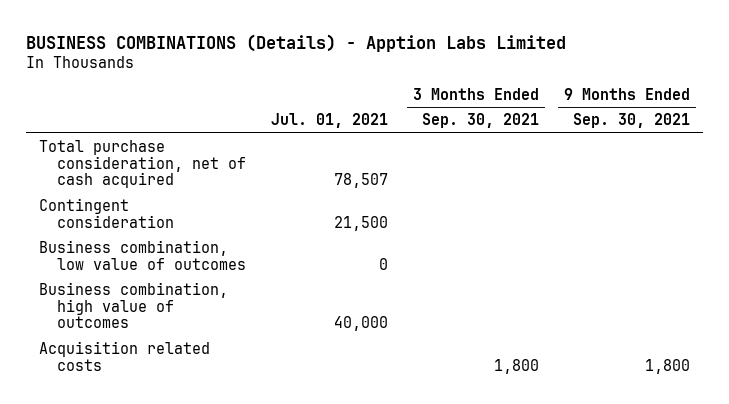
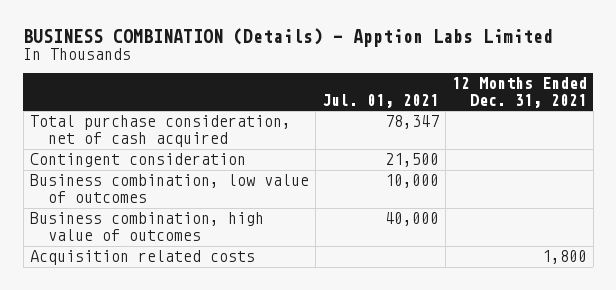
- BUSINESS COMBINATIONS (Details) - Apption Labs Limited
+ BUSINESS COMBINATION (Details) - Apption Labs Limited
- | Jul. 01, 2021 | 3 Months Ended Sep. 30, 2021 | 9 Months Ended Sep. 30, 2021
+ | Jul. 01, 2021 | 12 Months Ended Dec. 31, 2021
- Total purchase consideration, net of cash acquired | 78,507 | |
+ Total purchase consideration, net of cash acquired | 78,347 |
- Business combination, low value of outcomes | 0 | |
+ Business combination, low value of outcomes | 10,000 |

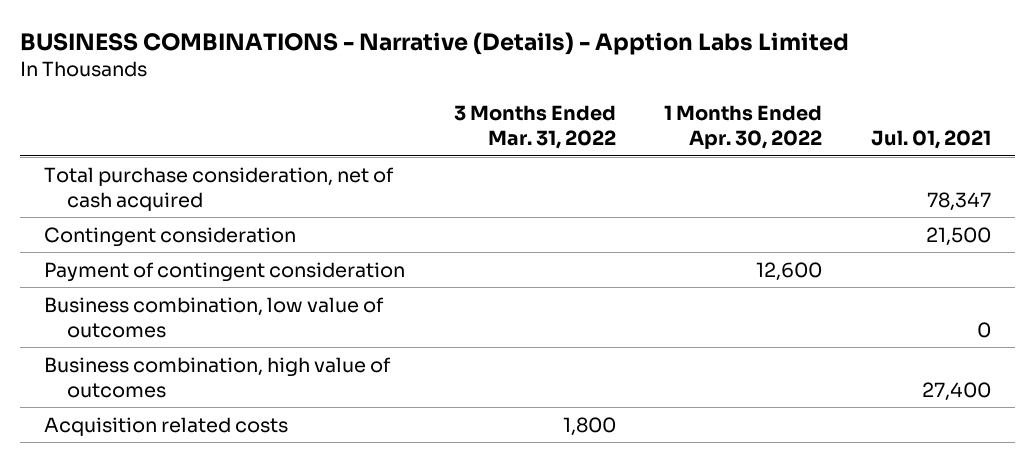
- BUSINESS COMBINATION (Details) - Apption Labs Limited
+ BUSINESS COMBINATIONS - Narrative (Details) - Apption Labs Limited
- | Jul. 01, 2021 | 12 Months Ended Dec. 31, 2021
+ | 3 Months Ended Mar. 31, 2022 | 1 Months Ended Apr. 30, 2022 | Jul. 01, 2021
- Business combination, low value of outcomes | 10,000 |
- Business combination, high value of outcomes | 40,000 |
+ Payment of contingent consideration | | 12,600 |
+ Business combination, low value of outcomes | | | 0
+ Business combination, high value of outcomes | | | 27,400

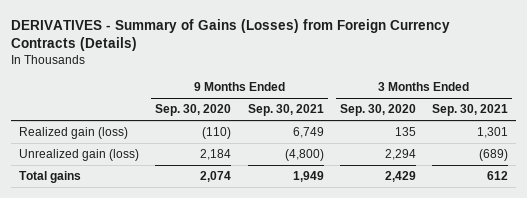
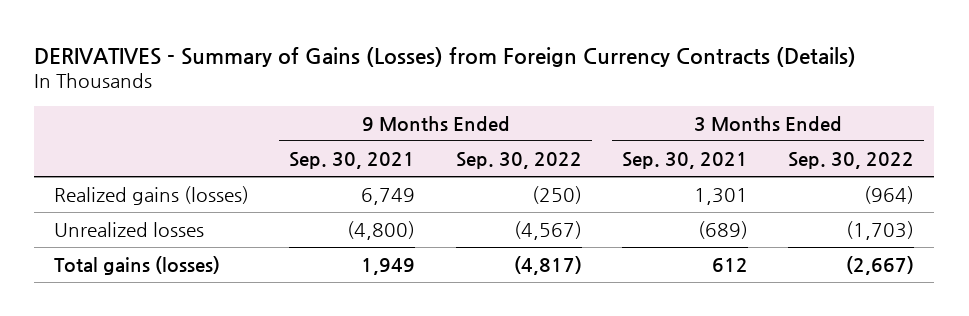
- | 9 Months Ended Sep. 30, 2020 | 9 Months Ended Sep. 30, 2021 | 3 Months Ended Sep. 30, 2020 | 3 Months Ended Sep. 30, 2021
+ | 9 Months Ended Sep. 30, 2021 | 9 Months Ended Sep. 30, 2022 | 3 Months Ended Sep. 30, 2021 | 3 Months Ended Sep. 30, 2022
- Realized gain (loss) | (110) | 6,749 | 135 | 1,301
- Unrealized gain (loss) | 2,184 | (4,800) | 2,294 | (689)
- Total gains | 2,074 | 1,949 | 2,429 | 612
+ Realized gains (losses) | 6,749 | (250) | 1,301 | (964)
+ Unrealized losses | (4,800) | (4,567) | (689) | (1,703)
+ Total gains (losses) | 1,949 | (4,817) | 612 | (2,667)

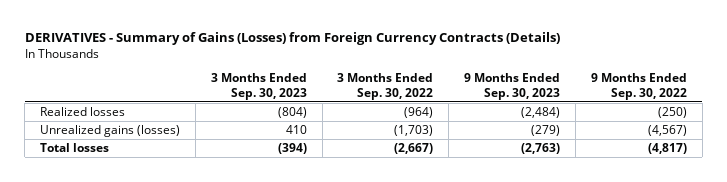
- | 9 Months Ended Sep. 30, 2021 | 9 Months Ended Sep. 30, 2022 | 3 Months Ended Sep. 30, 2021 | 3 Months Ended Sep. 30, 2022
+ | 3 Months Ended Sep. 30, 2023 | 3 Months Ended Sep. 30, 2022 | 9 Months Ended Sep. 30, 2023 | 9 Months Ended Sep. 30, 2022
- Realized gains (losses) | 6,749 | (250) | 1,301 | (964)
- Unrealized losses | (4,800) | (4,567) | (689) | (1,703)
- Total gains (losses) | 1,949 | (4,817) | 612 | (2,667)
+ Realized losses | (804) | (964) | (2,484) | (250)
+ Unrealized gains (losses) | 410 | (1,703) | (279) | (4,567)
+ Total losses | (394) | (2,667) | (2,763) | (4,817)

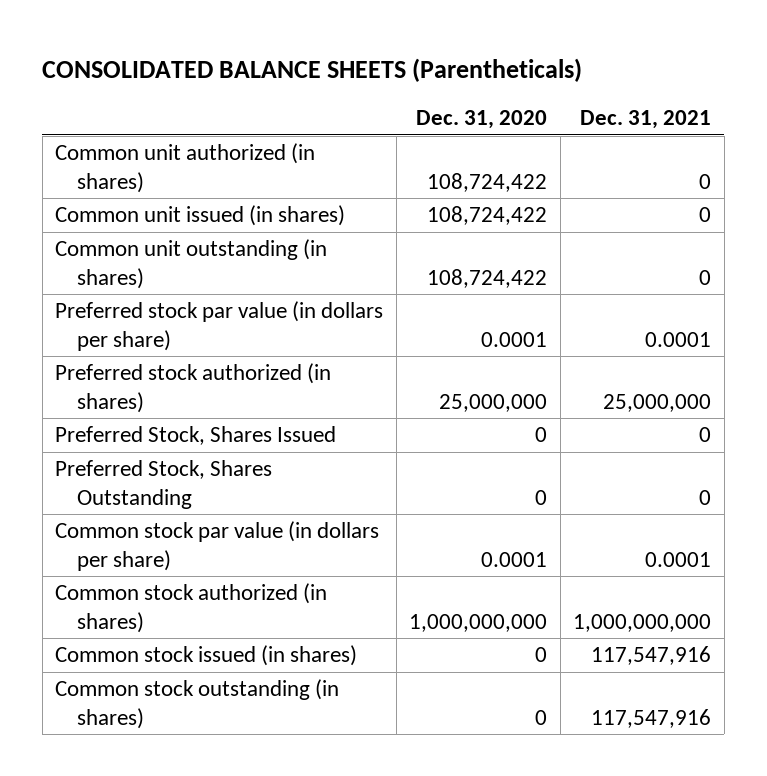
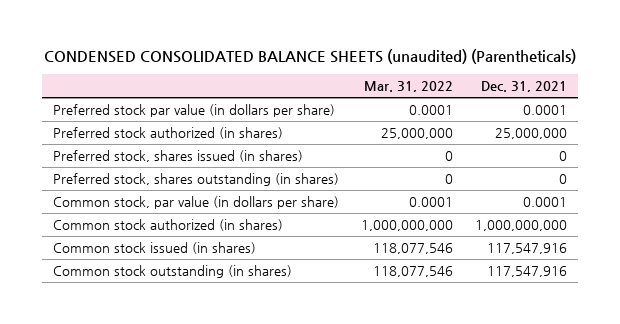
- CONSOLIDATED BALANCE SHEETS (Parentheticals)
+ CONDENSED CONSOLIDATED BALANCE SHEETS (unaudited) (Parentheticals)
- | Dec. 31, 2020 | Dec. 31, 2021
+ | Mar. 31, 2022 | Dec. 31, 2021
- Common unit authorized (in shares) | 108,724,422 | 0
- Common unit issued (in shares) | 108,724,422 | 0
- Common unit outstanding (in shares) | 108,724,422 | 0
- Preferred Stock, Shares Issued | 0 | 0
- Preferred Stock, Shares Outstanding | 0 | 0
- Common stock par value (in dollars per share) | 0.0001 | 0.0001
+ Preferred stock, shares issued (in shares) | 0 | 0
+ Preferred stock, shares outstanding (in shares) | 0 | 0
+ Common stock, par value (in dollars per share) | 0.0001 | 0.0001

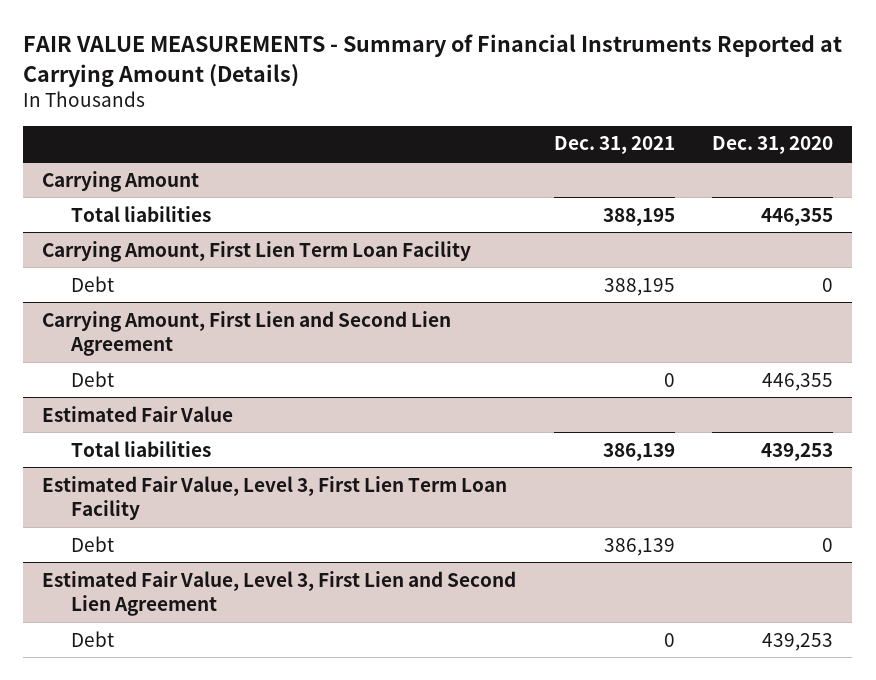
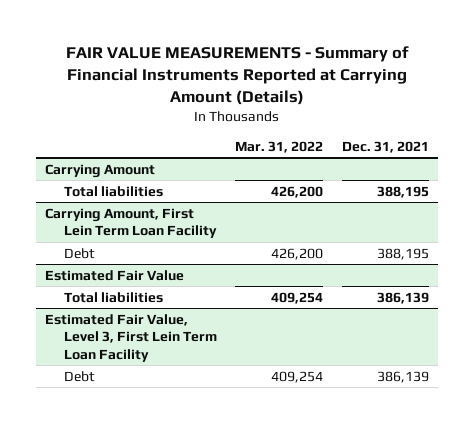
- | Dec. 31, 2021 | Dec. 31, 2020
+ | Mar. 31, 2022 | Dec. 31, 2021
- Carrying Amount, First Lien Term Loan Facility
+ Carrying Amount, First Lein Term Loan Facility
- Carrying Amount, First Lien and Second Lien Agreement
- Debt | 0 | 446,355
- Estimated Fair Value, Level 3, First Lien Term Loan Facility
+ Estimated Fair Value, Level 3, First Lein Term Loan Facility
- Estimated Fair Value, Level 3, First Lien and Second Lien Agreement
- Debt | 0 | 439,253

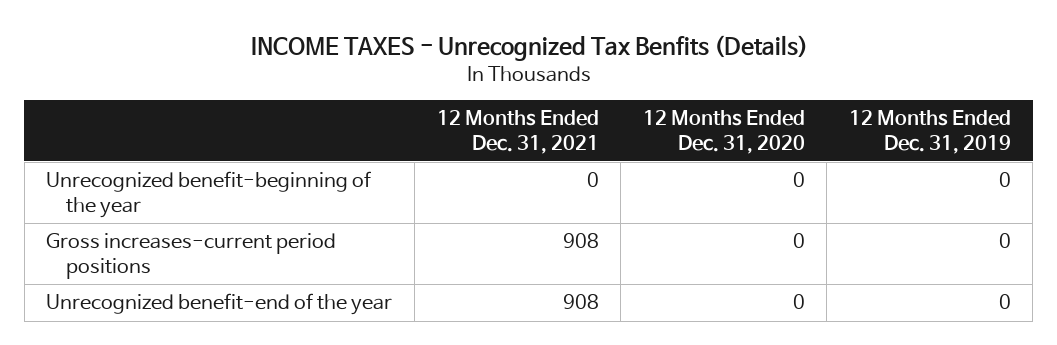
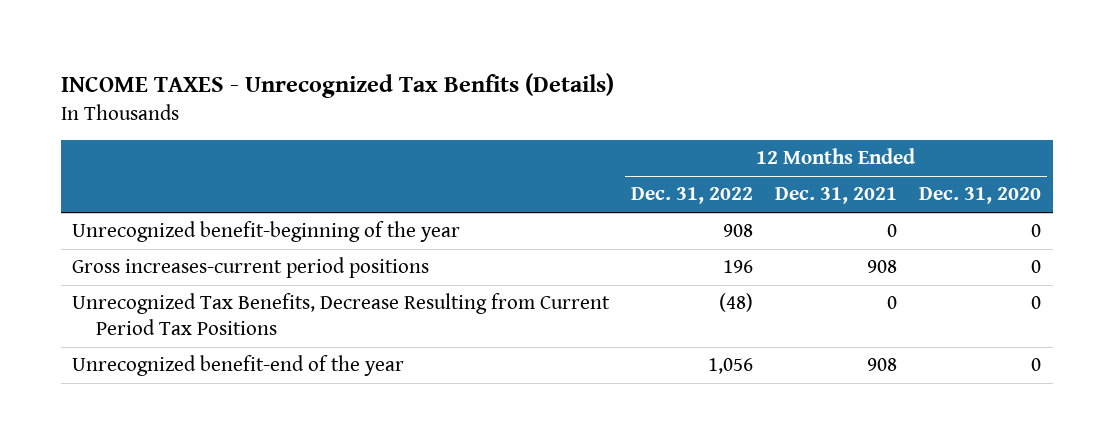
- | 12 Months Ended Dec. 31, 2021 | 12 Months Ended Dec. 31, 2020 | 12 Months Ended Dec. 31, 2019
+ | 12 Months Ended Dec. 31, 2022 | 12 Months Ended Dec. 31, 2021 | 12 Months Ended Dec. 31, 2020
+ Unrecognized Tax Benefits, Decrease Resulting from Current Period Tax Positions | (48) | 0 | 0

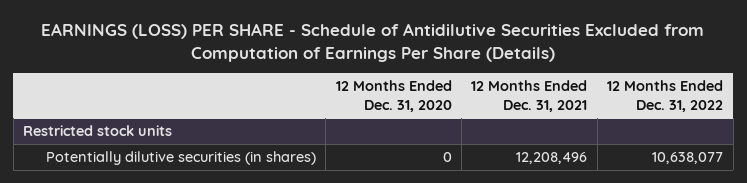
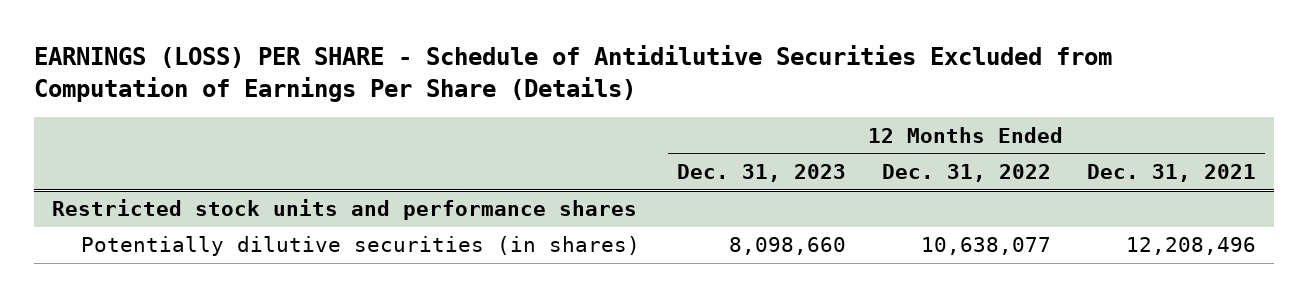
- | 12 Months Ended Dec. 31, 2020 | 12 Months Ended Dec. 31, 2021 | 12 Months Ended Dec. 31, 2022
+ | 12 Months Ended Dec. 31, 2023 | 12 Months Ended Dec. 31, 2022 | 12 Months Ended Dec. 31, 2021
- Restricted stock units
+ Restricted stock units and performance shares

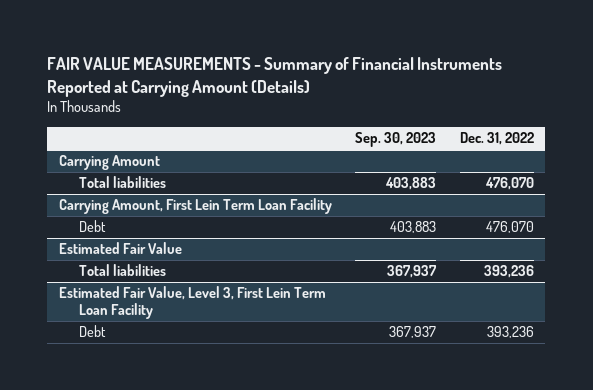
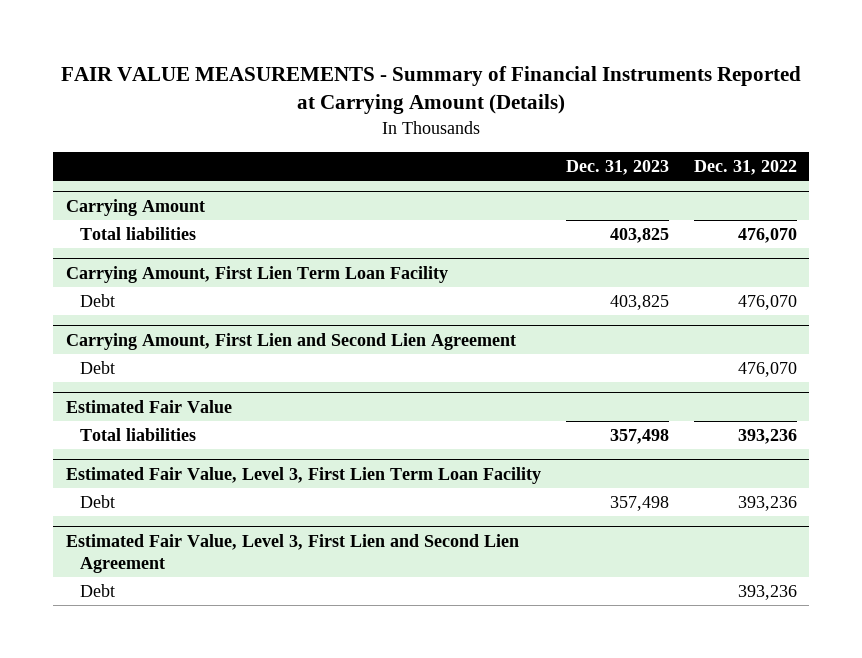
- | Sep. 30, 2023 | Dec. 31, 2022
+ | Dec. 31, 2023 | Dec. 31, 2022
- Carrying Amount, First Lein Term Loan Facility
+ Carrying Amount, First Lien Term Loan Facility
+ Carrying Amount, First Lien and Second Lien Agreement
+ Debt | | 476,070
- Estimated Fair Value, Level 3, First Lein Term Loan Facility
+ Estimated Fair Value, Level 3, First Lien Term Loan Facility
+ Estimated Fair Value, Level 3, First Lien and Second Lien Agreement
+ Debt | | 393,236

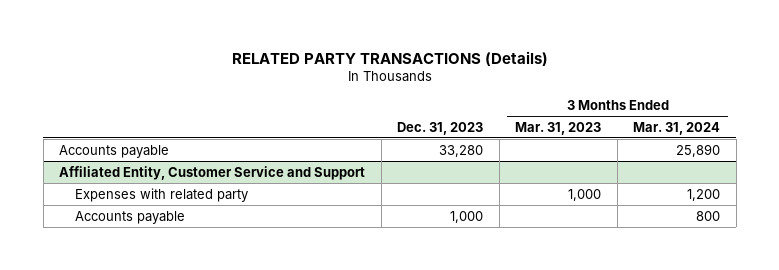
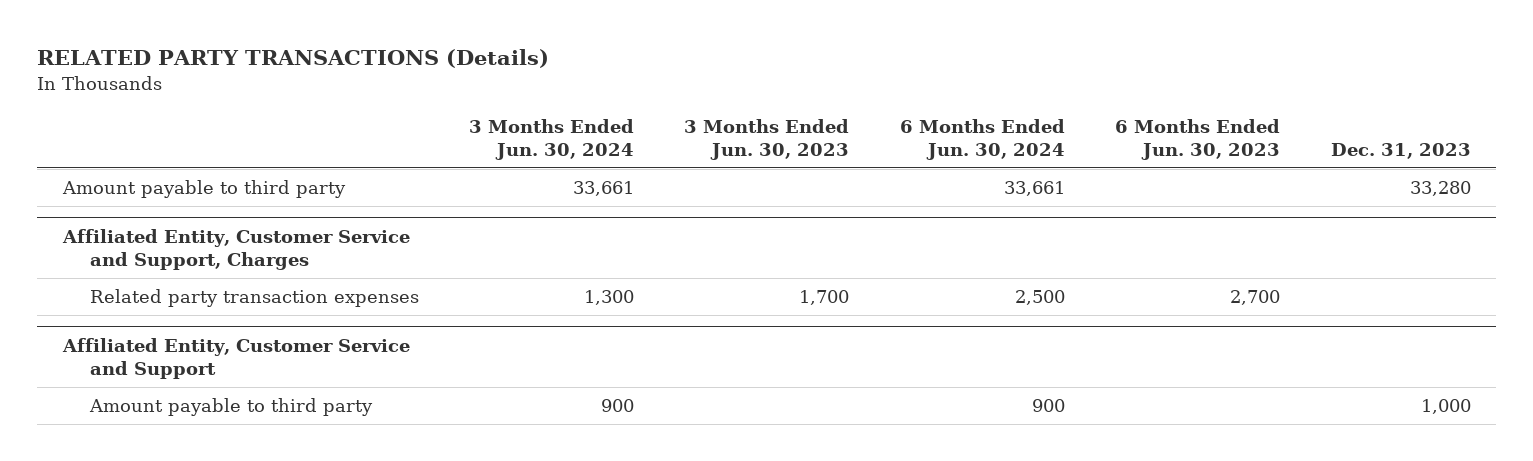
- | Dec. 31, 2023 | 3 Months Ended Mar. 31, 2023 | 3 Months Ended Mar. 31, 2024
+ | 3 Months Ended Jun. 30, 2024 | 3 Months Ended Jun. 30, 2023 | 6 Months Ended Jun. 30, 2024 | 6 Months Ended Jun. 30, 2023 | Dec. 31, 2023
- Accounts payable | 33,280 | | 25,890
+ Amount payable to third party | 33,661 | | 33,661 | | 33,280
+ Affiliated Entity, Customer Service and Support, Charges
+ Related party transaction expenses | 1,300 | 1,700 | 2,500 | 2,700 |
@ Affiliated Entity, Customer Service and Support
- Expenses with related party | | 1,000 | 1,200
- Accounts payable | 1,000 | | 800
+ Amount payable to third party | 900 | | 900 | | 1,000

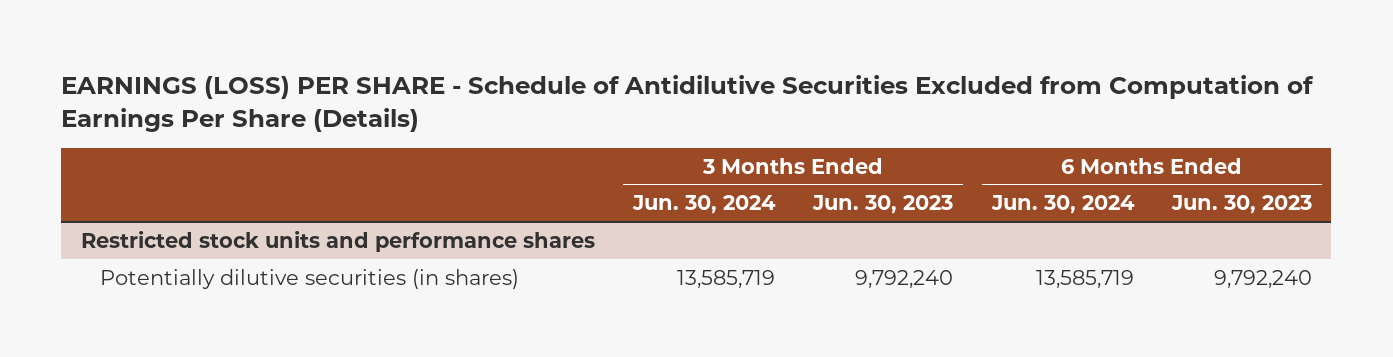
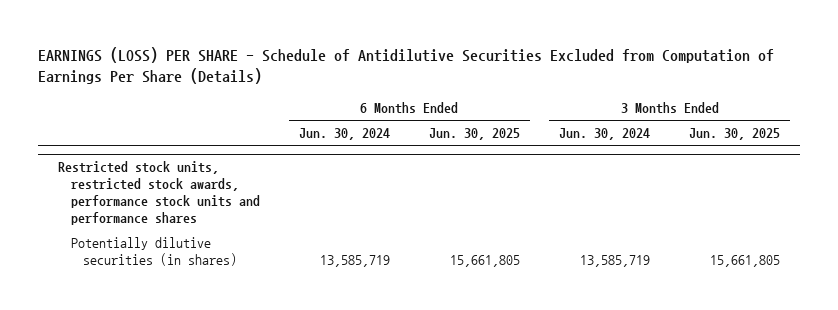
- | 3 Months Ended Jun. 30, 2024 | 3 Months Ended Jun. 30, 2023 | 6 Months Ended Jun. 30, 2024 | 6 Months Ended Jun. 30, 2023
+ | 6 Months Ended Jun. 30, 2024 | 6 Months Ended Jun. 30, 2025 | 3 Months Ended Jun. 30, 2024 | 3 Months Ended Jun. 30, 2025
- Restricted stock units and performance shares
+ Restricted stock units, restricted stock awards, performance stock units and performance shares

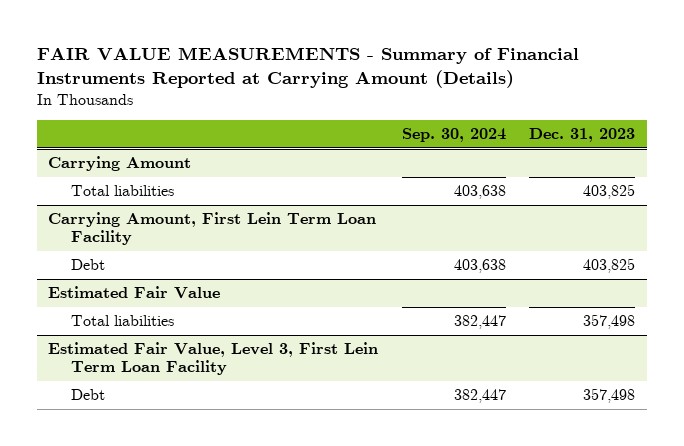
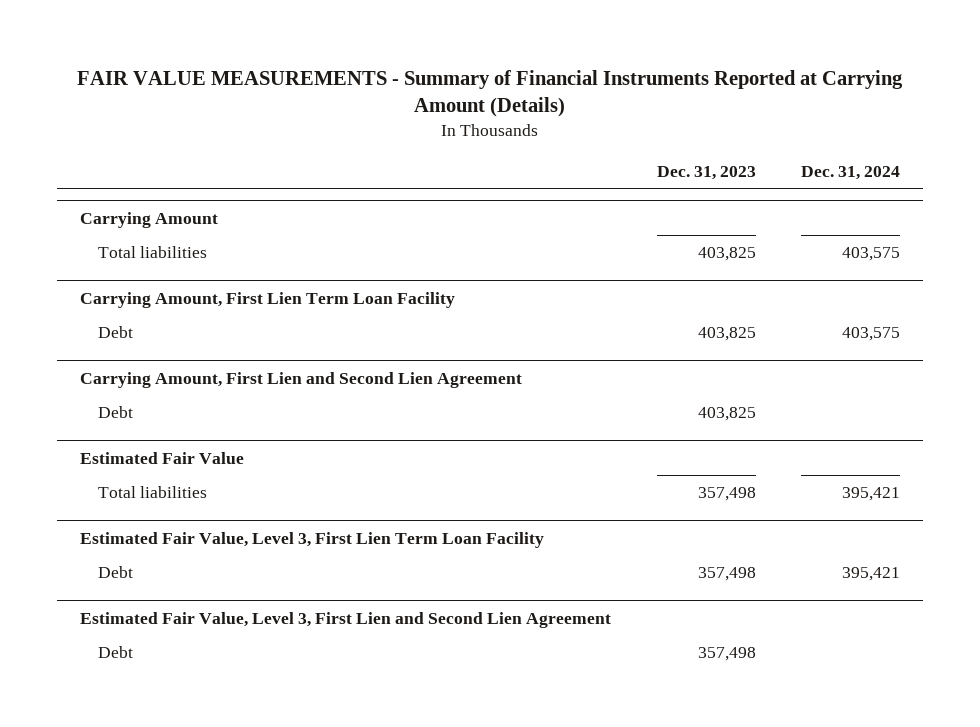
- | Sep. 30, 2024 | Dec. 31, 2023
+ | Dec. 31, 2023 | Dec. 31, 2024
- Carrying Amount, First Lein Term Loan Facility
+ Carrying Amount, First Lien Term Loan Facility
+ Carrying Amount, First Lien and Second Lien Agreement
+ Debt | 403,825 |
- Estimated Fair Value, Level 3, First Lein Term Loan Facility
+ Estimated Fair Value, Level 3, First Lien Term Loan Facility
+ Estimated Fair Value, Level 3, First Lien and Second Lien Agreement
+ Debt | 357,498 |

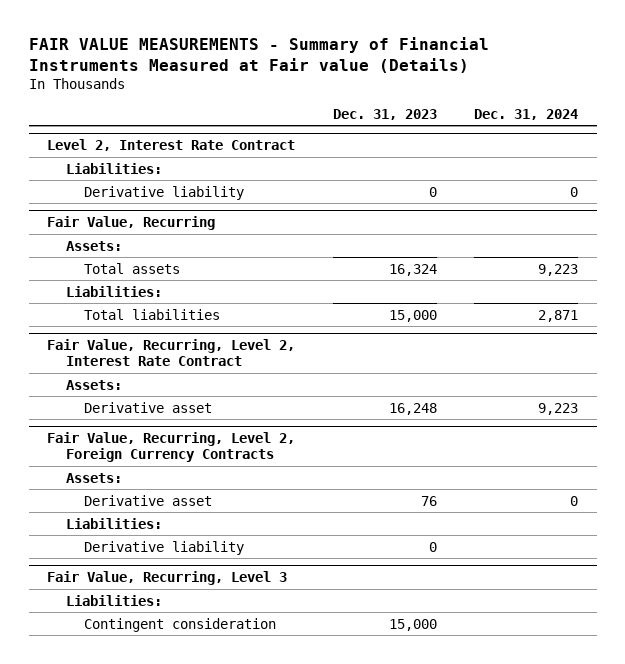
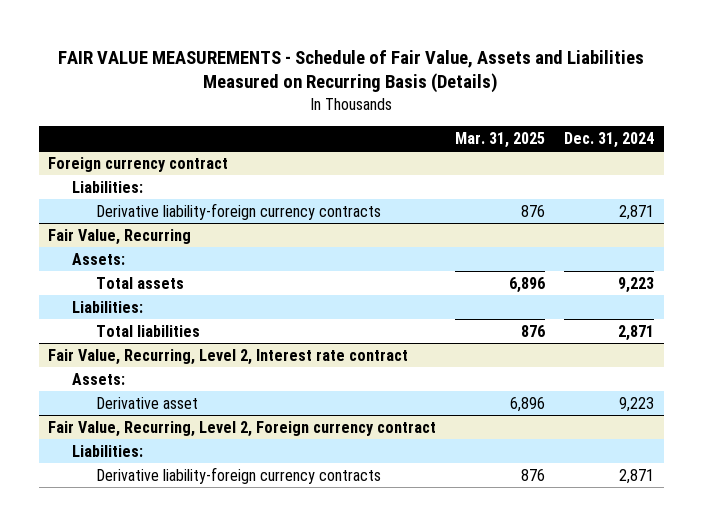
- FAIR VALUE MEASUREMENTS - Summary of Financial Instruments Measured at Fair value (Details)
+ FAIR VALUE MEASUREMENTS - Schedule of Fair Value, Assets and Liabilities Measured on Recurring Basis (Details)
- | Dec. 31, 2023 | Dec. 31, 2024
+ | Mar. 31, 2025 | Dec. 31, 2024
- Level 2, Interest Rate Contract
+ Foreign currency contract
- Derivative liability | 0 | 0
+ Derivative liability-foreign currency contracts | 876 | 2,871
- Fair Value, Recurring, Level 2, Interest Rate Contract
+ Fair Value, Recurring, Level 2, Interest rate contract
- Fair Value, Recurring, Level 2, Foreign Currency Contracts
- Assets:
- Derivative asset | 76 | 0
- Liabilities:
- Derivative liability | 0 |
- Fair Value, Recurring, Level 3
+ Fair Value, Recurring, Level 2, Foreign currency contract
- Contingent consideration | 15,000 |
+ Derivative liability-foreign currency contracts | 876 | 2,871

